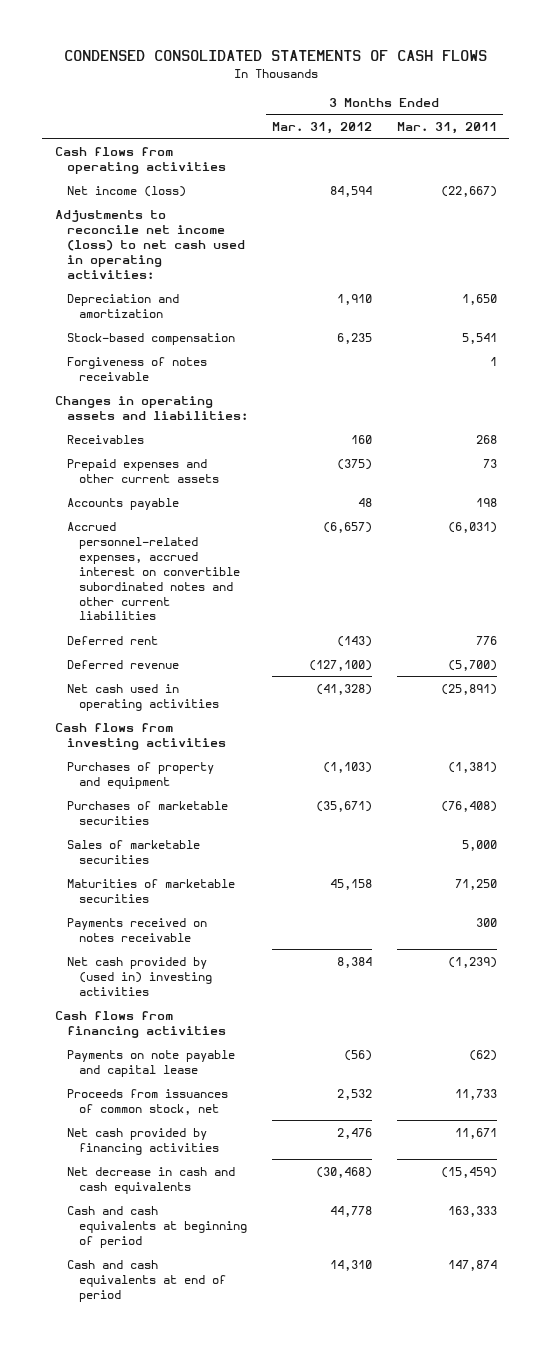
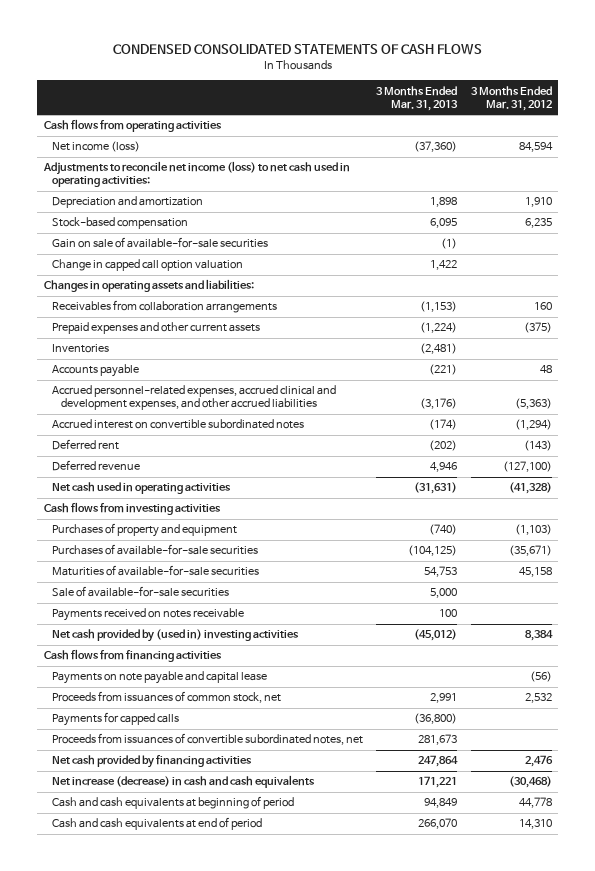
- | 3 Months Ended Mar. 31, 2012 | 3 Months Ended Mar. 31, 2011
+ | 3 Months Ended Mar. 31, 2013 | 3 Months Ended Mar. 31, 2012
- Forgiveness of notes receivable | | 1
+ Gain on sale of available-for-sale securities | (1) |
+ Change in capped call option valuation | 1,422 |
- Receivables | 160 | 268
+ Receivables from collaboration arrangements | (1,153) | 160
+ Inventories | (2,481) |
- Accrued personnel-related expenses, accrued interest on convertible subordinated notes and other current liabilities | (6,657) | (6,031)
+ Accrued personnel-related expenses, accrued clinical and development expenses, and other accrued liabilities | (3,176) | (5,363)
+ Accrued interest on convertible subordinated notes | (174) | (1,294)
- Purchases of marketable securities | (35,671) | (76,408)
- Sales of marketable securities | | 5,000
- Maturities of marketable securities | 45,158 | 71,250
+ Purchases of available-for-sale securities | (104,125) | (35,671)
+ Maturities of available-for-sale securities | 54,753 | 45,158
+ Sale of available-for-sale securities | 5,000 |
+ Payments for capped calls | (36,800) |
+ Proceeds from issuances of convertible subordinated notes, net | 281,673 |
- Net decrease in cash and cash equivalents | (30,468) | (15,459)
+ Net increase (decrease) in cash and cash equivalents | 171,221 | (30,468)

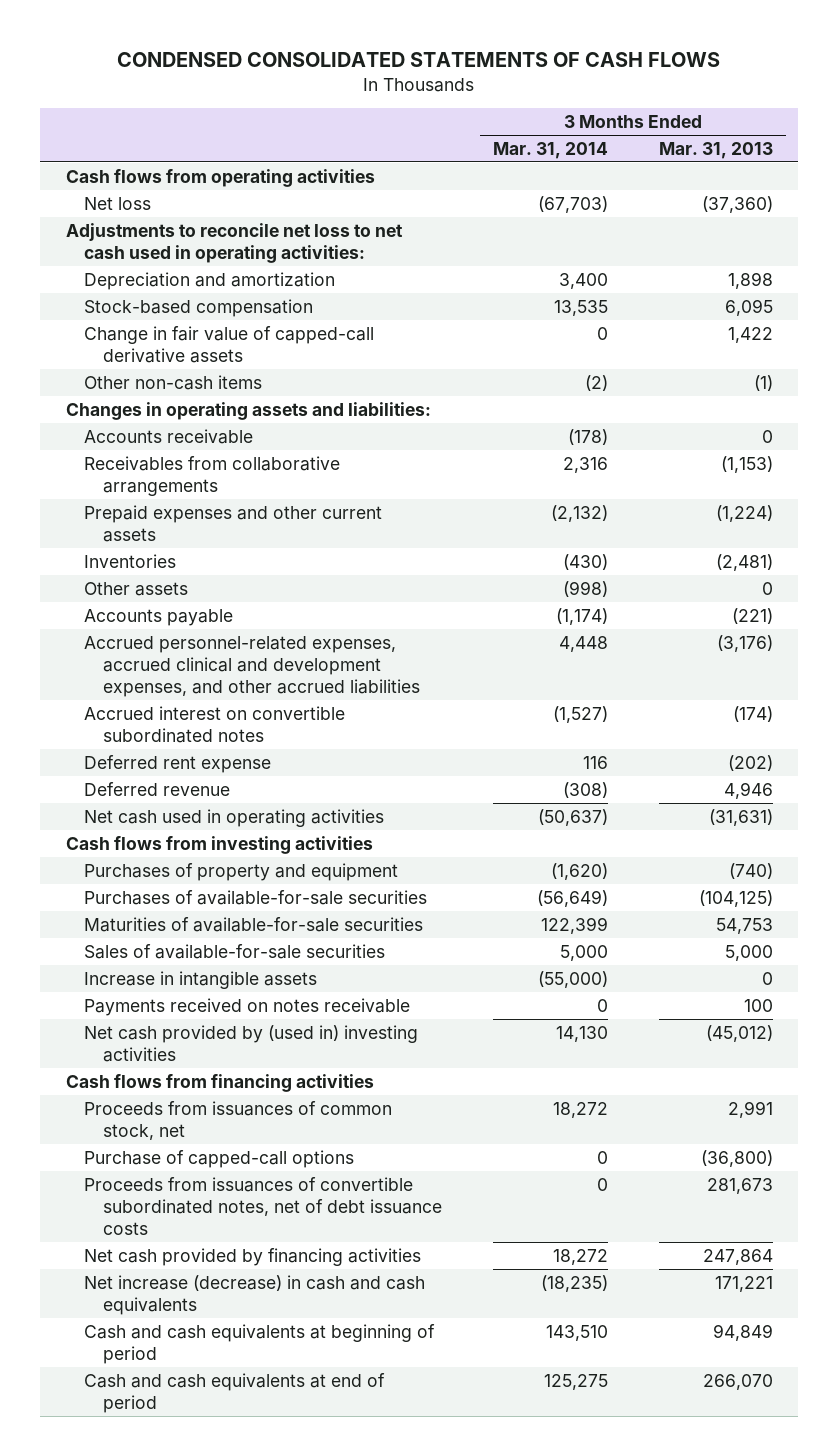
- | 3 Months Ended Mar. 31, 2013 | 3 Months Ended Mar. 31, 2012
+ | 3 Months Ended Mar. 31, 2014 | 3 Months Ended Mar. 31, 2013
- Net income (loss) | (37,360) | 84,594
- Adjustments to reconcile net income (loss) to net cash used in operating activities:
+ Net loss | (67,703) | (37,360)
+ Adjustments to reconcile net loss to net cash used in operating activities:
- Gain on sale of available-for-sale securities | (1) |
- Change in capped call option valuation | 1,422 |
+ Change in fair value of capped-call derivative assets | 0 | 1,422
+ Other non-cash items | (2) | (1)
- Receivables from collaboration arrangements | (1,153) | 160
+ Accounts receivable | (178) | 0
+ Receivables from collaborative arrangements | 2,316 | (1,153)
+ Other assets | (998) | 0
- Deferred rent | (202) | (143)
+ Deferred rent expense | 116 | (202)
- Sale of available-for-sale securities | 5,000 |
+ Sales of available-for-sale securities | 5,000 | 5,000
+ Increase in intangible assets | (55,000) | 0
- Payments on note payable and capital lease | | (56)
- Payments for capped calls | (36,800) |
- Proceeds from issuances of convertible subordinated notes, net | 281,673 |
+ Purchase of capped-call options | 0 | (36,800)
+ Proceeds from issuances of convertible subordinated notes, net of debt issuance costs | 0 | 281,673

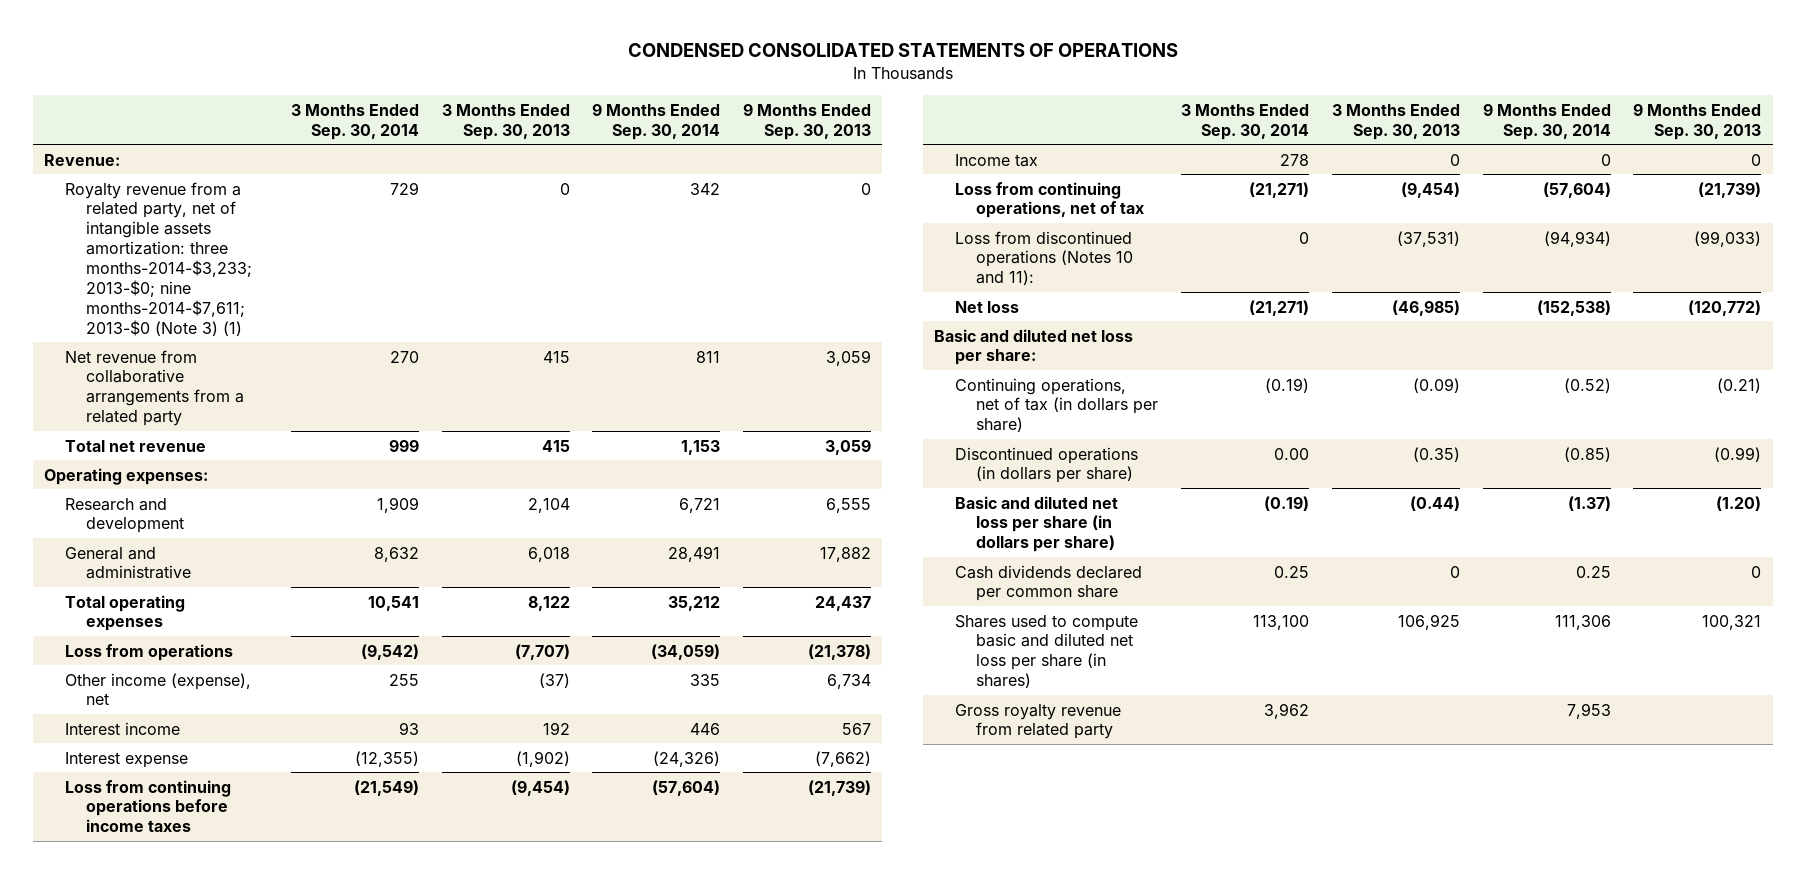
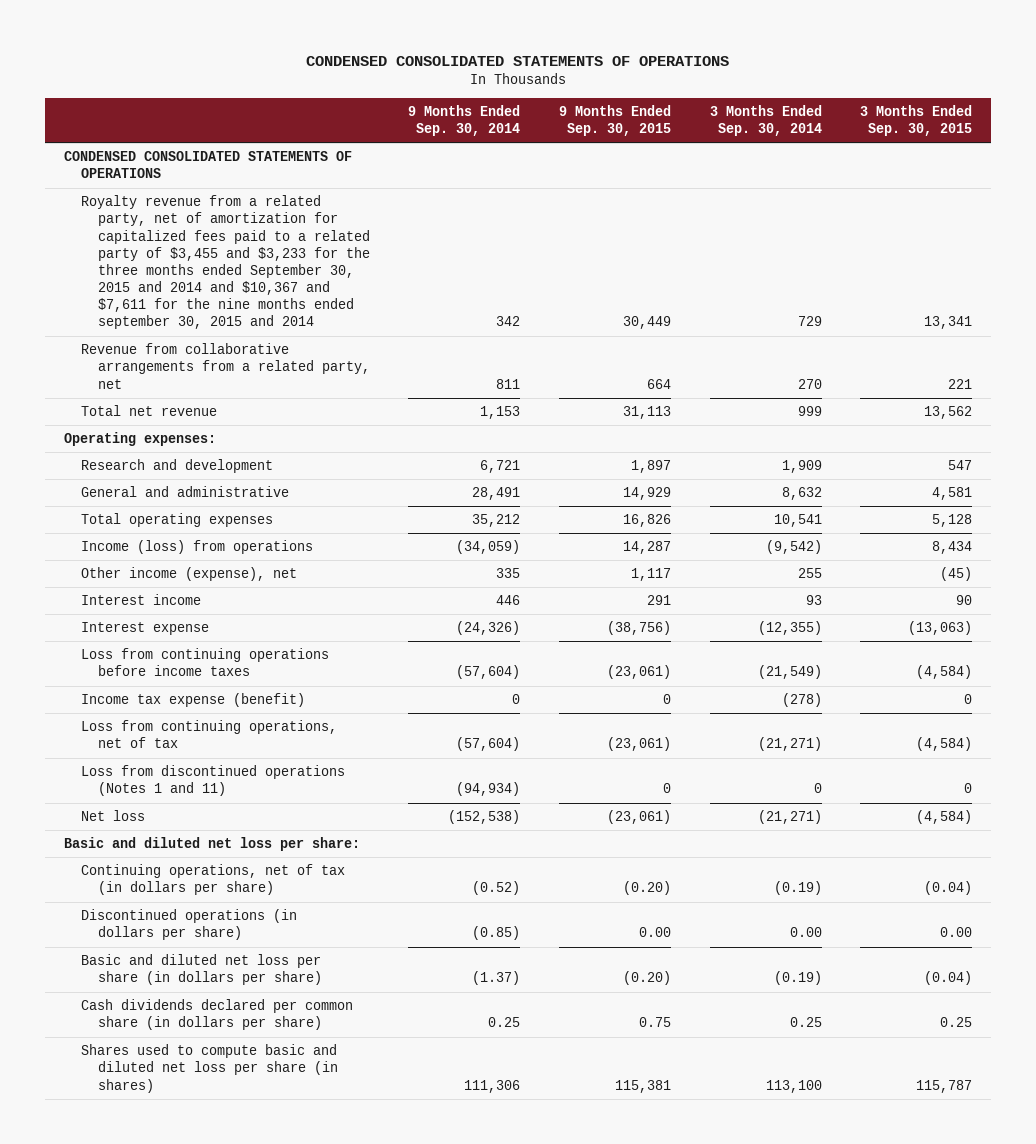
- | 3 Months Ended Sep. 30, 2014 | 3 Months Ended Sep. 30, 2013 | 9 Months Ended Sep. 30, 2014 | 9 Months Ended Sep. 30, 2013
+ | 9 Months Ended Sep. 30, 2014 | 9 Months Ended Sep. 30, 2015 | 3 Months Ended Sep. 30, 2014 | 3 Months Ended Sep. 30, 2015
- Revenue:
- Royalty revenue from a related party, net of intangible assets amortization: three months-2014-$3,233; 2013-$0; nine months-2014-$7,611; 2013-$0 (Note 3) (1) | 729 | 0 | 342 | 0
- Net revenue from collaborative arrangements from a related party | 270 | 415 | 811 | 3,059
+ CONDENSED CONSOLIDATED STATEMENTS OF OPERATIONS
+ Royalty revenue from a related party, net of amortization for capitalized fees paid to a related party of $3,455 and $3,233 for the three months ended September 30, 2015 and 2014 and $10,367 and $7,611 for the nine months ended september 30, 2015 and 2014 | 342 | 30,449 | 729 | 13,341
+ Revenue from collaborative arrangements from a related party, net | 811 | 664 | 270 | 221
- Loss from operations | (9,542) | (7,707) | (34,059) | (21,378)
+ Income (loss) from operations | (34,059) | 14,287 | (9,542) | 8,434
- Income tax | 278 | 0 | 0 | 0
+ Income tax expense (benefit) | 0 | 0 | (278) | 0
- Loss from discontinued operations (Notes 10 and 11): | 0 | (37,531) | (94,934) | (99,033)
+ Loss from discontinued operations (Notes 1 and 11) | (94,934) | 0 | 0 | 0
- Cash dividends declared per common share | 0.25 | 0 | 0.25 | 0
+ Cash dividends declared per common share (in dollars per share) | 0.25 | 0.75 | 0.25 | 0.25
- Gross royalty revenue from related party | 3,962 | | 7,953 |

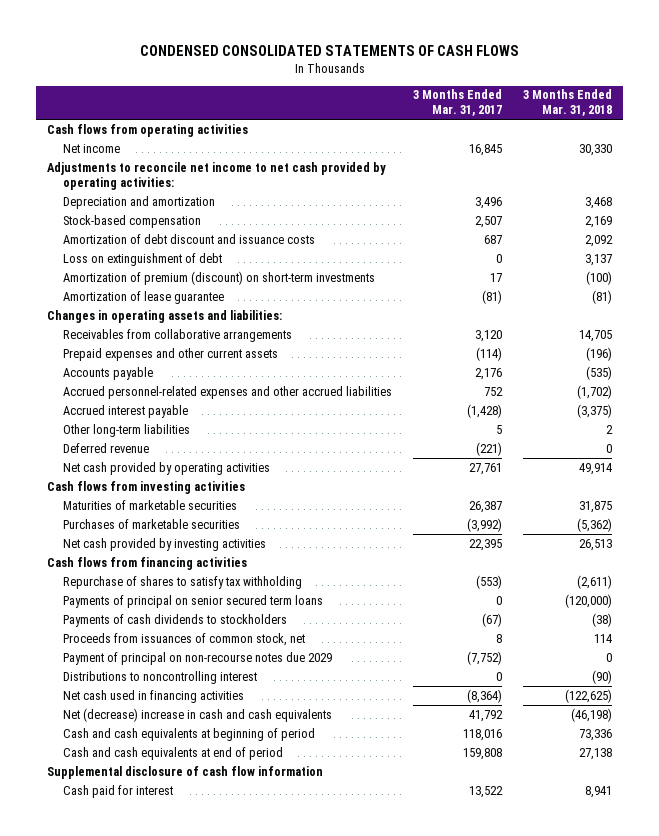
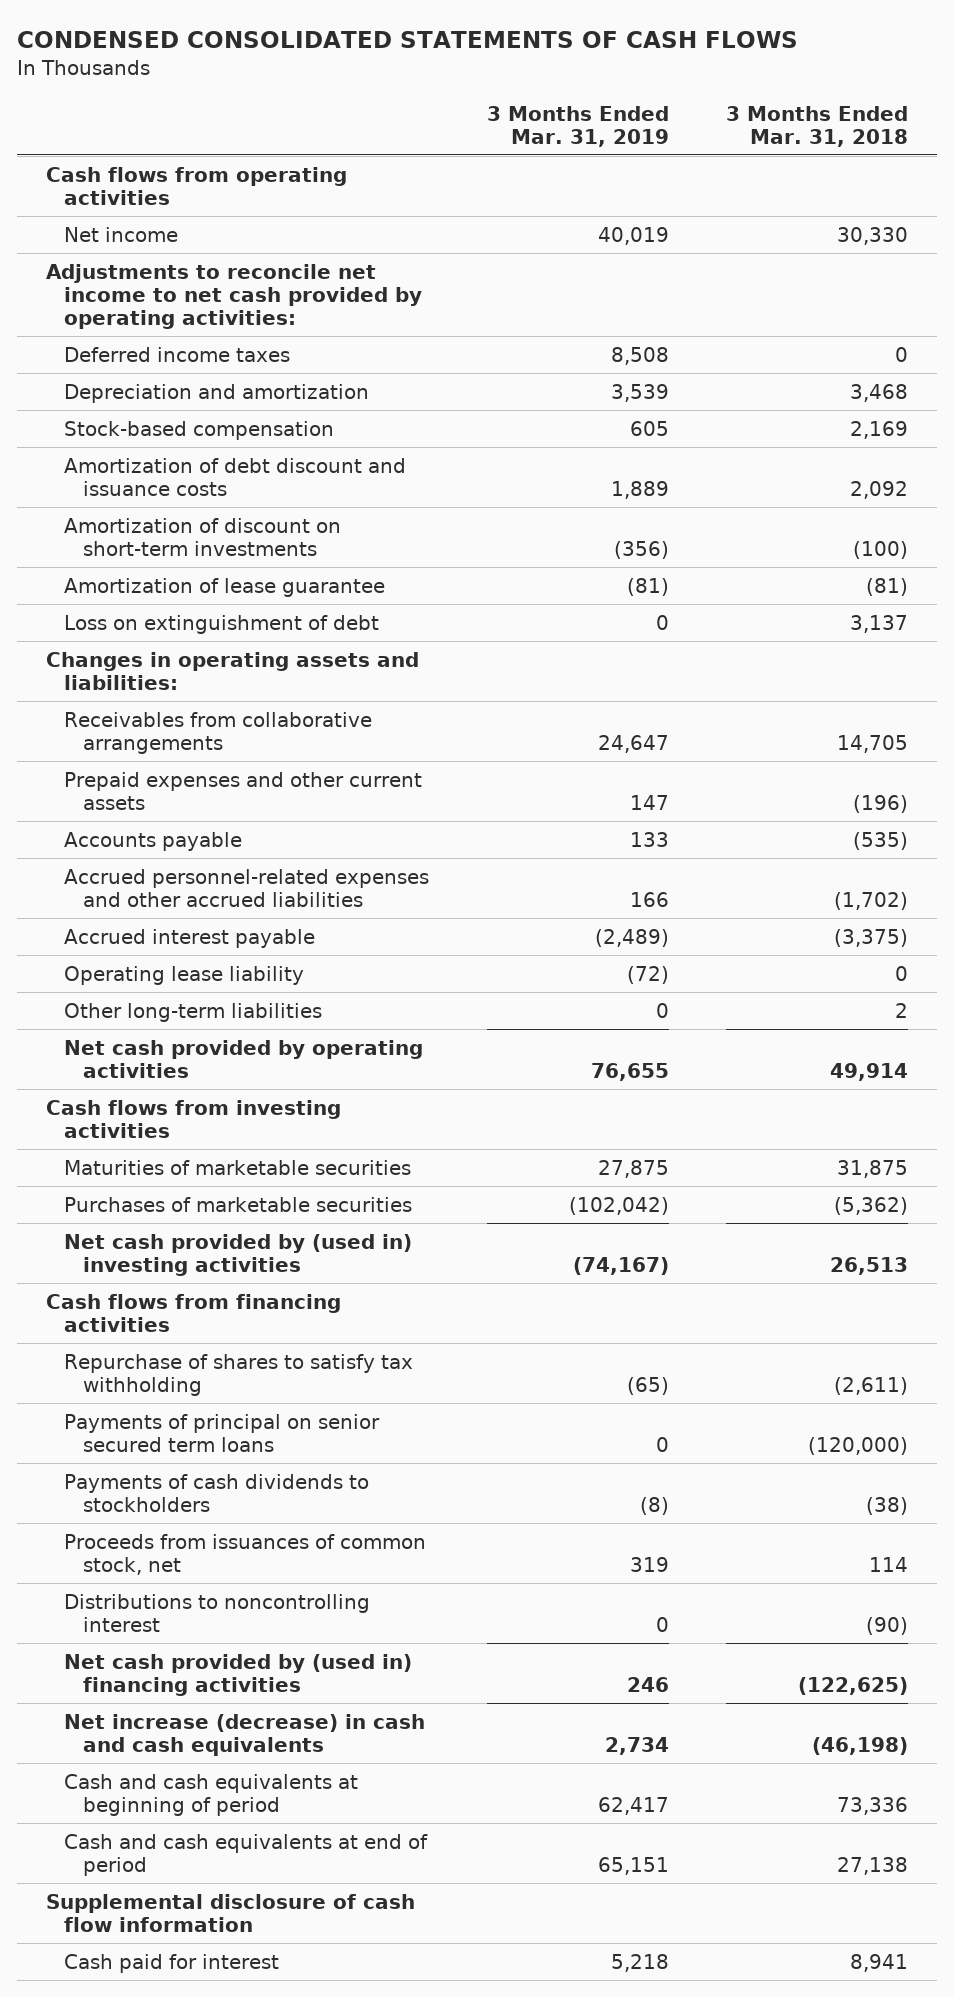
- | 3 Months Ended Mar. 31, 2017 | 3 Months Ended Mar. 31, 2018
+ | 3 Months Ended Mar. 31, 2019 | 3 Months Ended Mar. 31, 2018
+ Deferred income taxes | 8,508 | 0
- Amortization of premium (discount) on short-term investments | 17 | (100)
+ Amortization of discount on short-term investments | (356) | (100)
moved down: Loss on extinguishment of debt | 0 | 3,137
+ Operating lease liability | (72) | 0
- Deferred revenue | (221) | 0
- Net cash provided by investing activities | 22,395 | 26,513
+ Net cash provided by (used in) investing activities | (74,167) | 26,513
- Payment of principal on non-recourse notes due 2029 | (7,752) | 0
- Net cash used in financing activities | (8,364) | (122,625)
- Net (decrease) increase in cash and cash equivalents | 41,792 | (46,198)
+ Net cash provided by (used in) financing activities | 246 | (122,625)
+ Net increase (decrease) in cash and cash equivalents | 2,734 | (46,198)

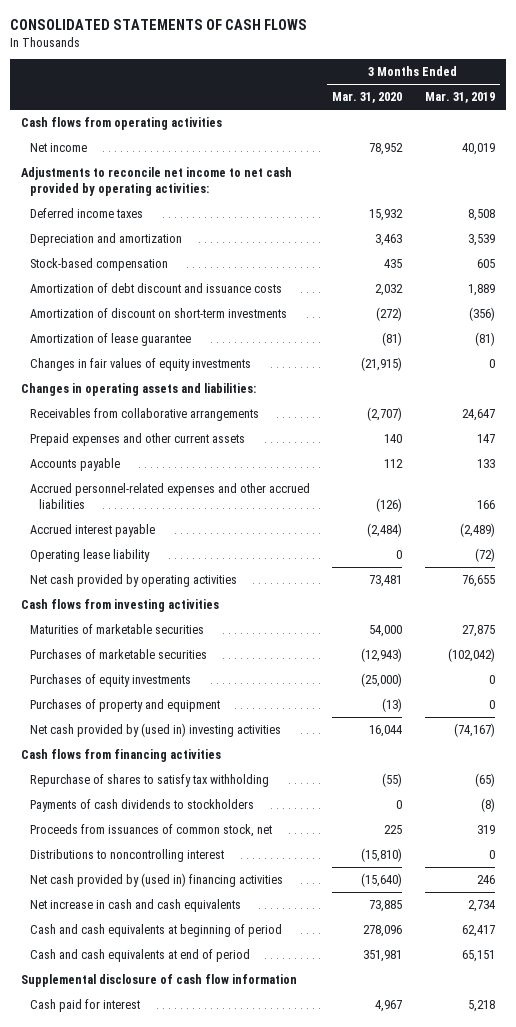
- CONDENSED CONSOLIDATED STATEMENTS OF CASH FLOWS
+ CONSOLIDATED STATEMENTS OF CASH FLOWS
- | 3 Months Ended Mar. 31, 2019 | 3 Months Ended Mar. 31, 2018
+ | 3 Months Ended Mar. 31, 2020 | 3 Months Ended Mar. 31, 2019
- Loss on extinguishment of debt | 0 | 3,137
+ Changes in fair values of equity investments | (21,915) | 0
- Other long-term liabilities | 0 | 2
+ Purchases of equity investments | (25,000) | 0
+ Purchases of property and equipment | (13) | 0
- Payments of principal on senior secured term loans | 0 | (120,000)
- Net increase (decrease) in cash and cash equivalents | 2,734 | (46,198)
+ Net increase in cash and cash equivalents | 73,885 | 2,734

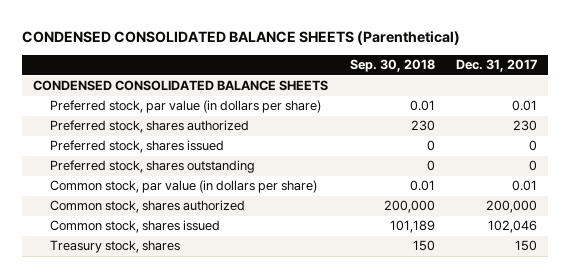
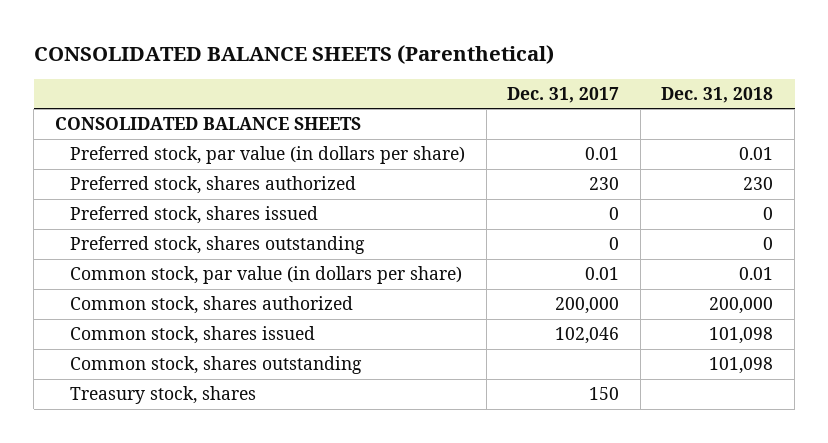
- CONDENSED CONSOLIDATED BALANCE SHEETS (Parenthetical)
+ CONSOLIDATED BALANCE SHEETS (Parenthetical)
- | Sep. 30, 2018 | Dec. 31, 2017
+ | Dec. 31, 2017 | Dec. 31, 2018
- CONDENSED CONSOLIDATED BALANCE SHEETS
+ CONSOLIDATED BALANCE SHEETS
+ Common stock, shares outstanding | | 101,098

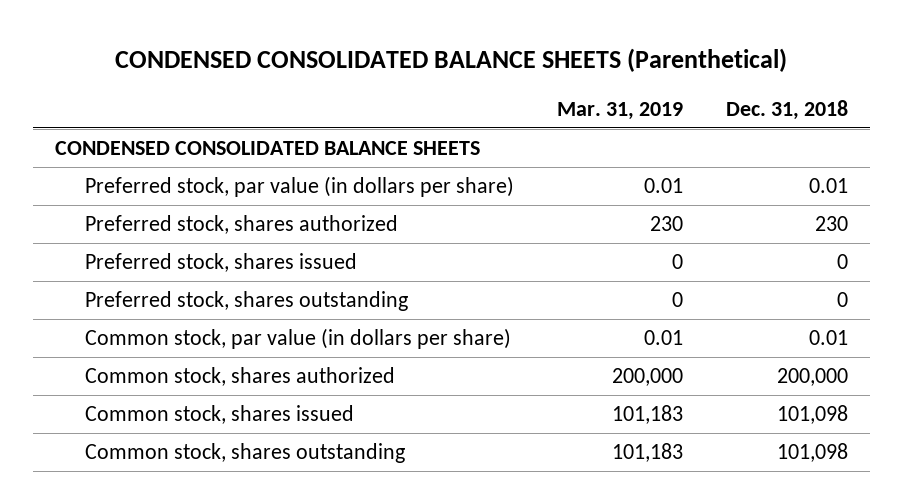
- CONSOLIDATED BALANCE SHEETS (Parenthetical)
+ CONDENSED CONSOLIDATED BALANCE SHEETS (Parenthetical)
- | Dec. 31, 2017 | Dec. 31, 2018
+ | Mar. 31, 2019 | Dec. 31, 2018
- CONSOLIDATED BALANCE SHEETS
+ CONDENSED CONSOLIDATED BALANCE SHEETS
- Treasury stock, shares | 150 |

